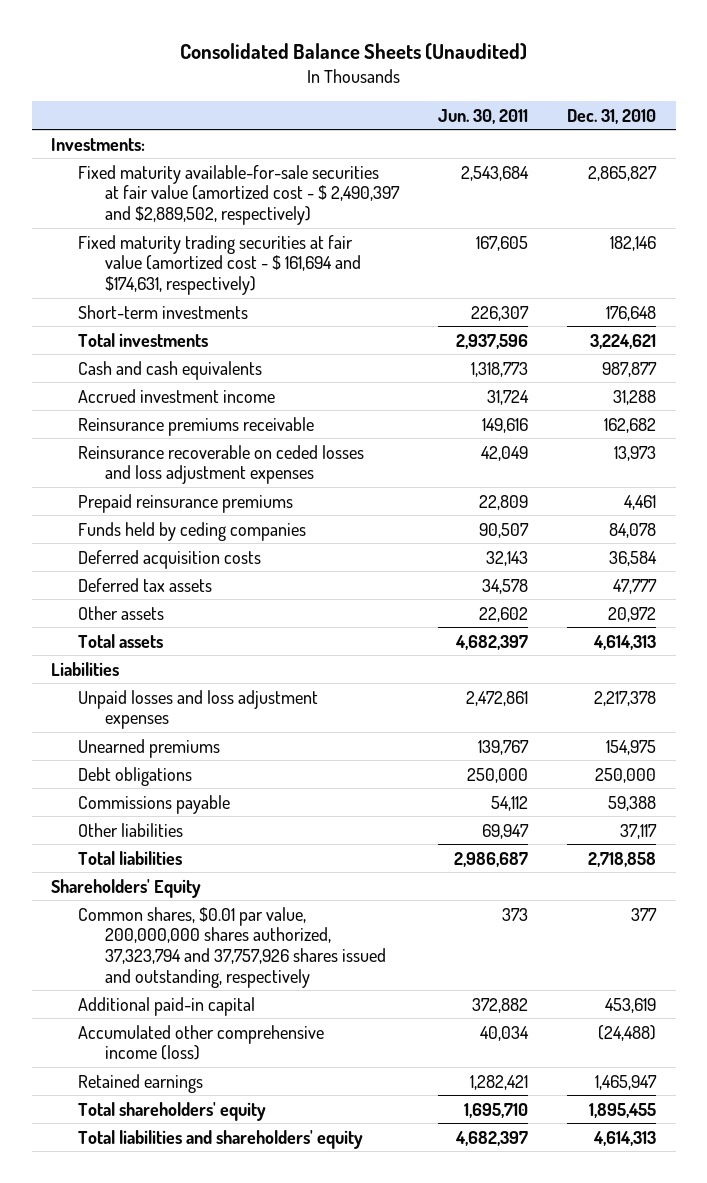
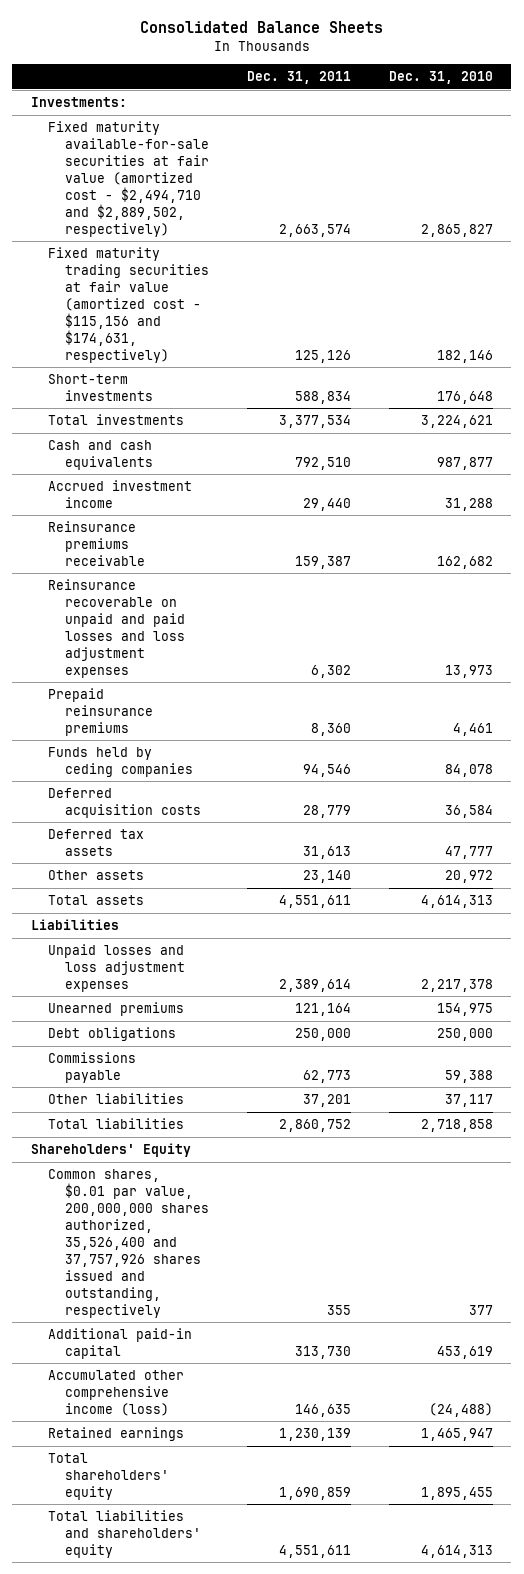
- Consolidated Balance Sheets (Unaudited)
+ Consolidated Balance Sheets
- | Jun. 30, 2011 | Dec. 31, 2010
+ | Dec. 31, 2011 | Dec. 31, 2010
- Fixed maturity available-for-sale securities at fair value (amortized cost - $ 2,490,397 and $2,889,502, respectively) | 2,543,684 | 2,865,827
- Fixed maturity trading securities at fair value (amortized cost - $ 161,694 and $174,631, respectively) | 167,605 | 182,146
+ Fixed maturity available-for-sale securities at fair value (amortized cost - $2,494,710 and $2,889,502, respectively) | 2,663,574 | 2,865,827
+ Fixed maturity trading securities at fair value (amortized cost - $115,156 and $174,631, respectively) | 125,126 | 182,146
- Reinsurance recoverable on ceded losses and loss adjustment expenses | 42,049 | 13,973
+ Reinsurance recoverable on unpaid and paid losses and loss adjustment expenses | 6,302 | 13,973
- Common shares, $0.01 par value, 200,000,000 shares authorized, 37,323,794 and 37,757,926 shares issued and outstanding, respectively | 373 | 377
+ Common shares, $0.01 par value, 200,000,000 shares authorized, 35,526,400 and 37,757,926 shares issued and outstanding, respectively | 355 | 377

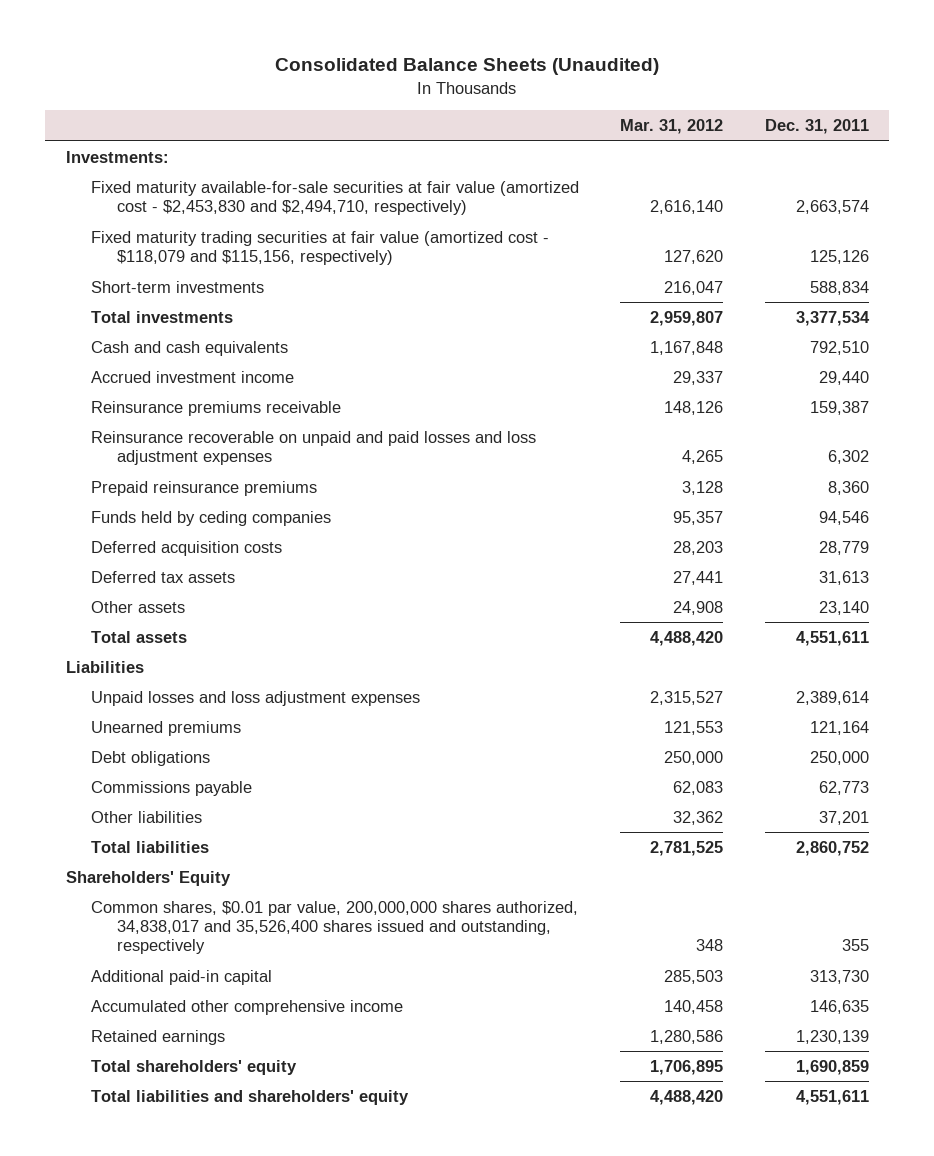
- Consolidated Balance Sheets
+ Consolidated Balance Sheets (Unaudited)
- | Dec. 31, 2011 | Dec. 31, 2010
+ | Mar. 31, 2012 | Dec. 31, 2011
- Fixed maturity available-for-sale securities at fair value (amortized cost - $2,494,710 and $2,889,502, respectively) | 2,663,574 | 2,865,827
- Fixed maturity trading securities at fair value (amortized cost - $115,156 and $174,631, respectively) | 125,126 | 182,146
+ Fixed maturity available-for-sale securities at fair value (amortized cost - $2,453,830 and $2,494,710, respectively) | 2,616,140 | 2,663,574
+ Fixed maturity trading securities at fair value (amortized cost - $118,079 and $115,156, respectively) | 127,620 | 125,126
- Common shares, $0.01 par value, 200,000,000 shares authorized, 35,526,400 and 37,757,926 shares issued and outstanding, respectively | 355 | 377
+ Common shares, $0.01 par value, 200,000,000 shares authorized, 34,838,017 and 35,526,400 shares issued and outstanding, respectively | 348 | 355
- Accumulated other comprehensive income (loss) | 146,635 | (24,488)
+ Accumulated other comprehensive income | 140,458 | 146,635

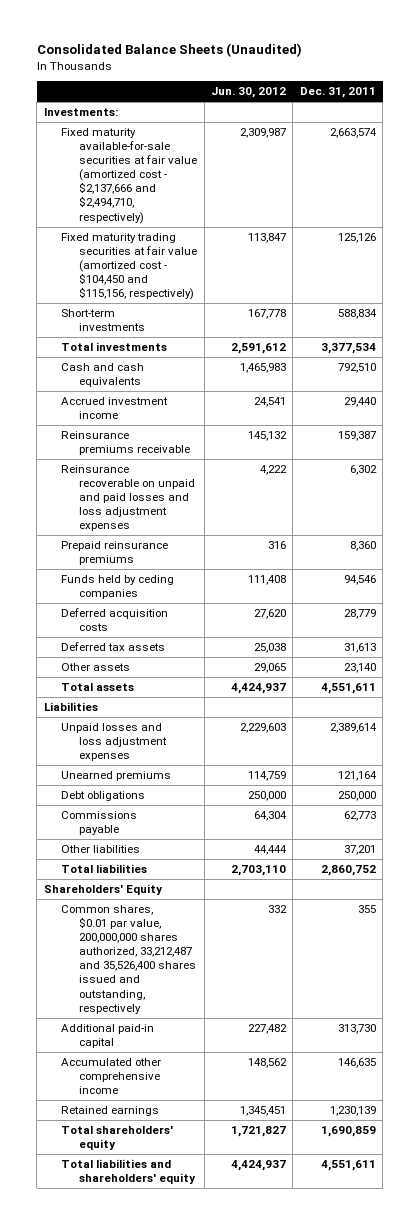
- | Mar. 31, 2012 | Dec. 31, 2011
+ | Jun. 30, 2012 | Dec. 31, 2011
- Fixed maturity available-for-sale securities at fair value (amortized cost - $2,453,830 and $2,494,710, respectively) | 2,616,140 | 2,663,574
- Fixed maturity trading securities at fair value (amortized cost - $118,079 and $115,156, respectively) | 127,620 | 125,126
+ Fixed maturity available-for-sale securities at fair value (amortized cost - $2,137,666 and $2,494,710, respectively) | 2,309,987 | 2,663,574
+ Fixed maturity trading securities at fair value (amortized cost - $104,450 and $115,156, respectively) | 113,847 | 125,126
- Common shares, $0.01 par value, 200,000,000 shares authorized, 34,838,017 and 35,526,400 shares issued and outstanding, respectively | 348 | 355
+ Common shares, $0.01 par value, 200,000,000 shares authorized, 33,212,487 and 35,526,400 shares issued and outstanding, respectively | 332 | 355

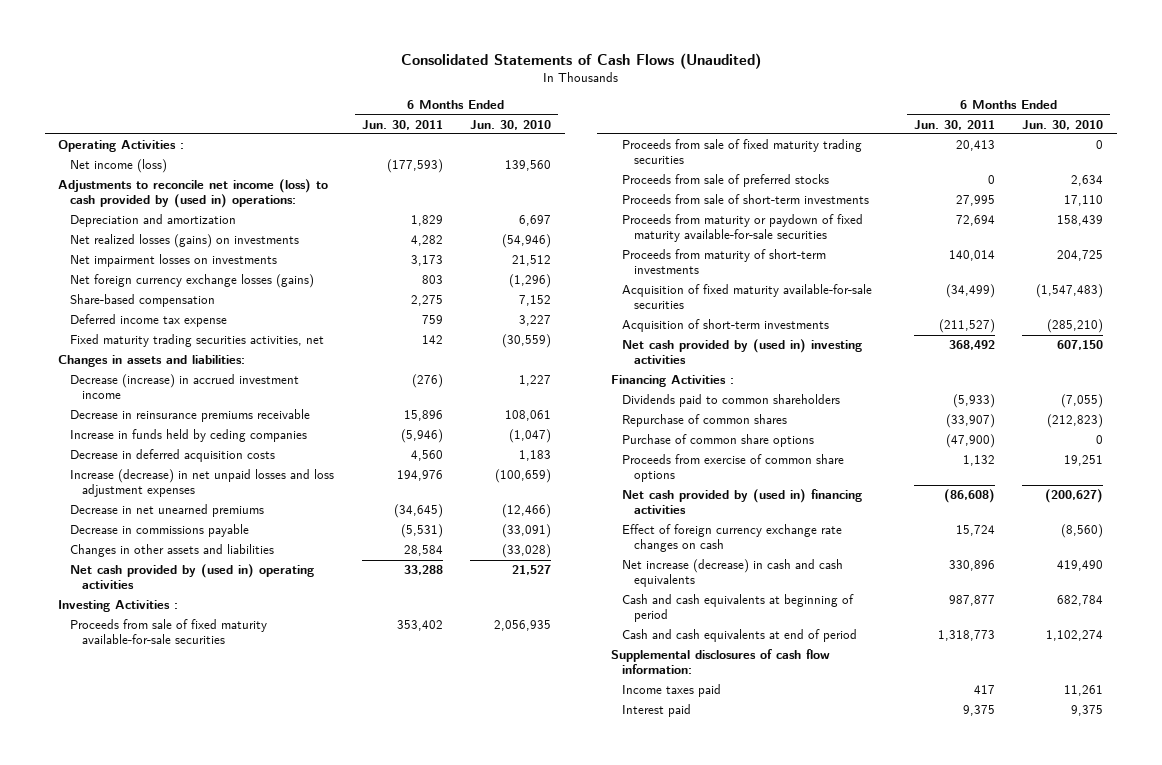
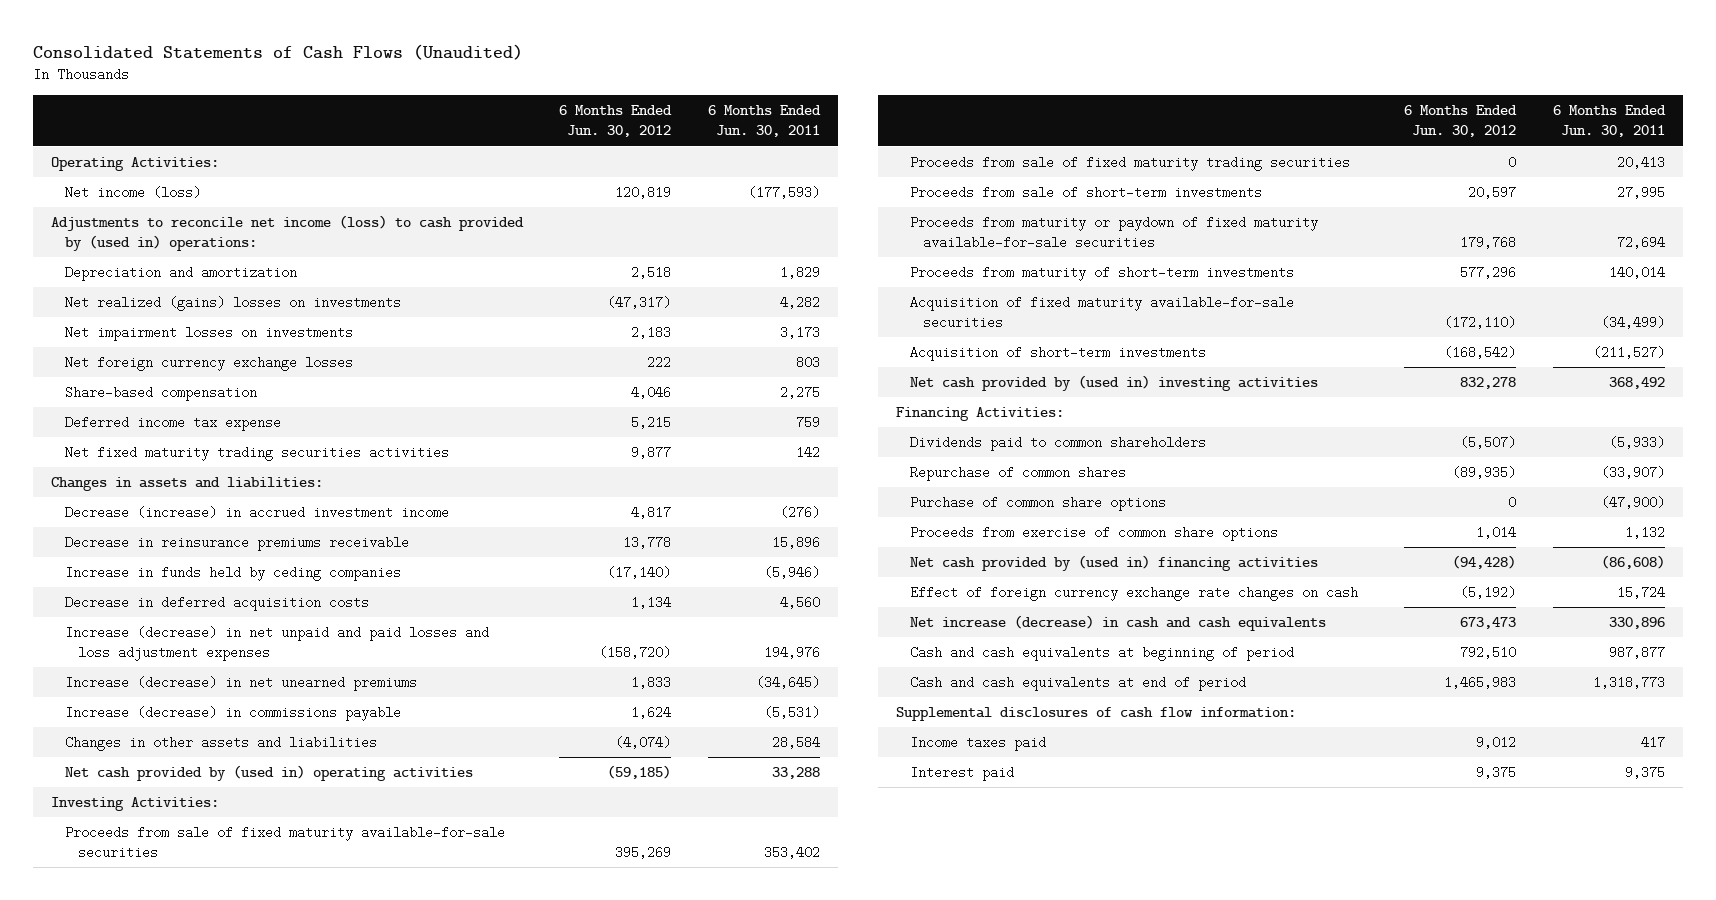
- | 6 Months Ended Jun. 30, 2011 | 6 Months Ended Jun. 30, 2010
+ | 6 Months Ended Jun. 30, 2012 | 6 Months Ended Jun. 30, 2011
- Operating Activities :
+ Operating Activities:
- Net realized losses (gains) on investments | 4,282 | (54,946)
+ Net realized (gains) losses on investments | (47,317) | 4,282
- Net foreign currency exchange losses (gains) | 803 | (1,296)
+ Net foreign currency exchange losses | 222 | 803
- Fixed maturity trading securities activities, net | 142 | (30,559)
+ Net fixed maturity trading securities activities | 9,877 | 142
- Increase (decrease) in net unpaid losses and loss adjustment expenses | 194,976 | (100,659)
- Decrease in net unearned premiums | (34,645) | (12,466)
- Decrease in commissions payable | (5,531) | (33,091)
+ Increase (decrease) in net unpaid and paid losses and loss adjustment expenses | (158,720) | 194,976
+ Increase (decrease) in net unearned premiums | 1,833 | (34,645)
+ Increase (decrease) in commissions payable | 1,624 | (5,531)
- Investing Activities :
+ Investing Activities:
- Proceeds from sale of preferred stocks | 0 | 2,634
- Financing Activities :
+ Financing Activities:

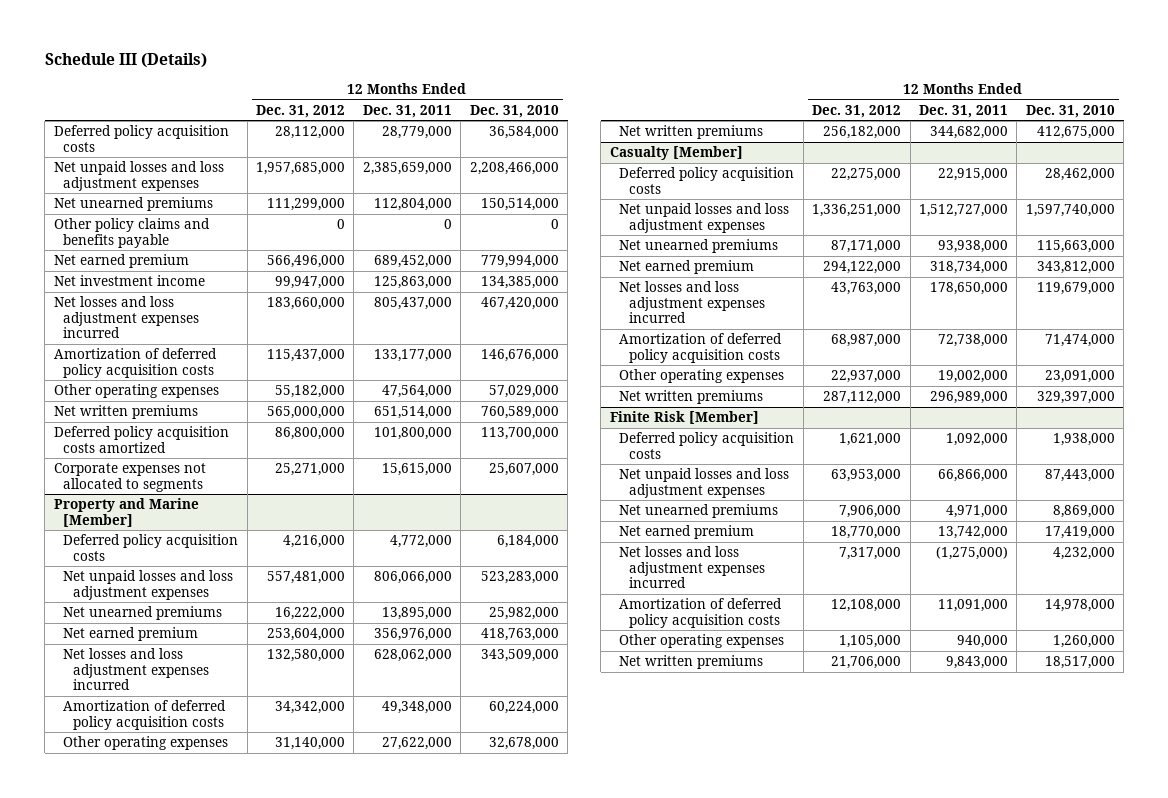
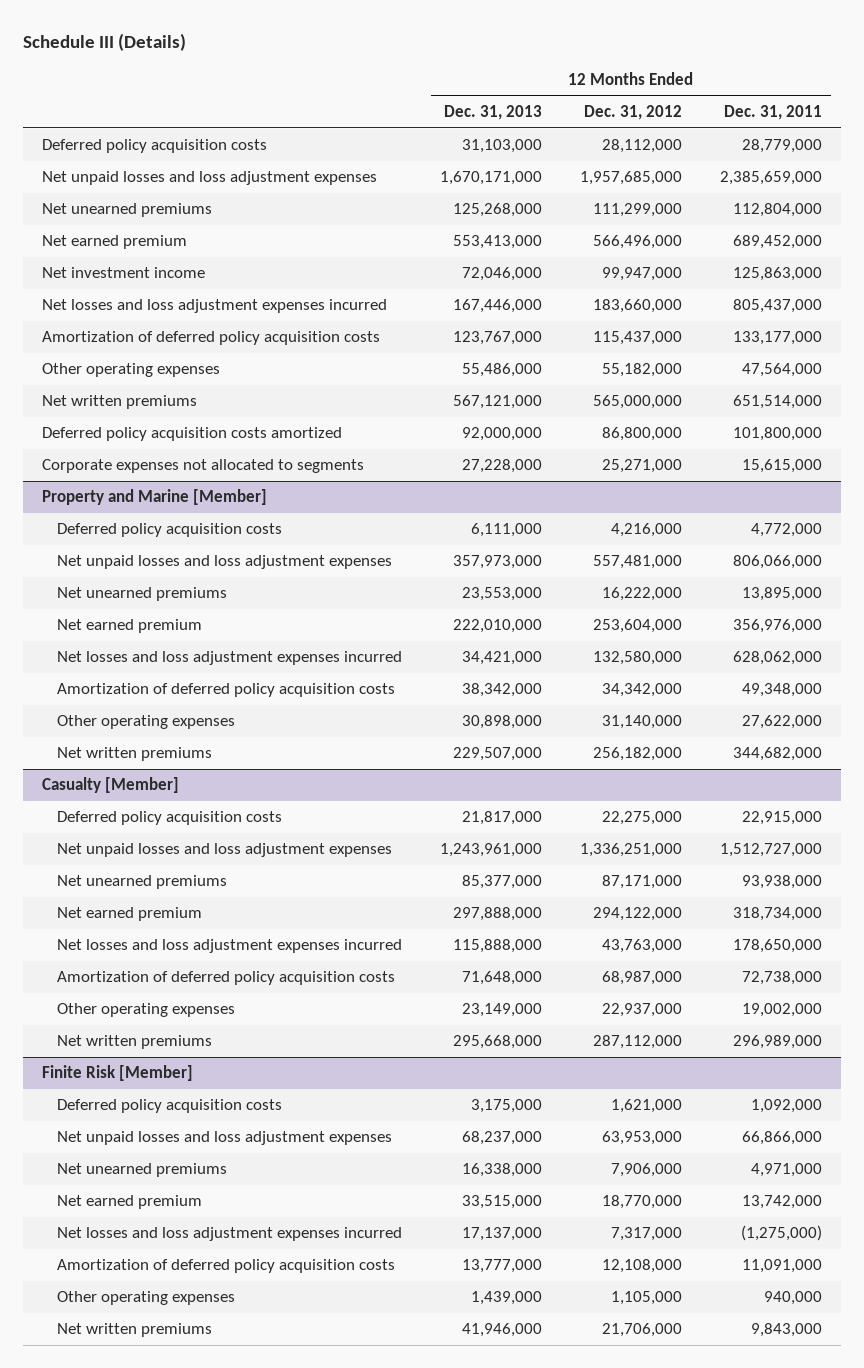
- | 12 Months Ended Dec. 31, 2012 | 12 Months Ended Dec. 31, 2011 | 12 Months Ended Dec. 31, 2010
+ | 12 Months Ended Dec. 31, 2013 | 12 Months Ended Dec. 31, 2012 | 12 Months Ended Dec. 31, 2011
- Other policy claims and benefits payable | 0 | 0 | 0

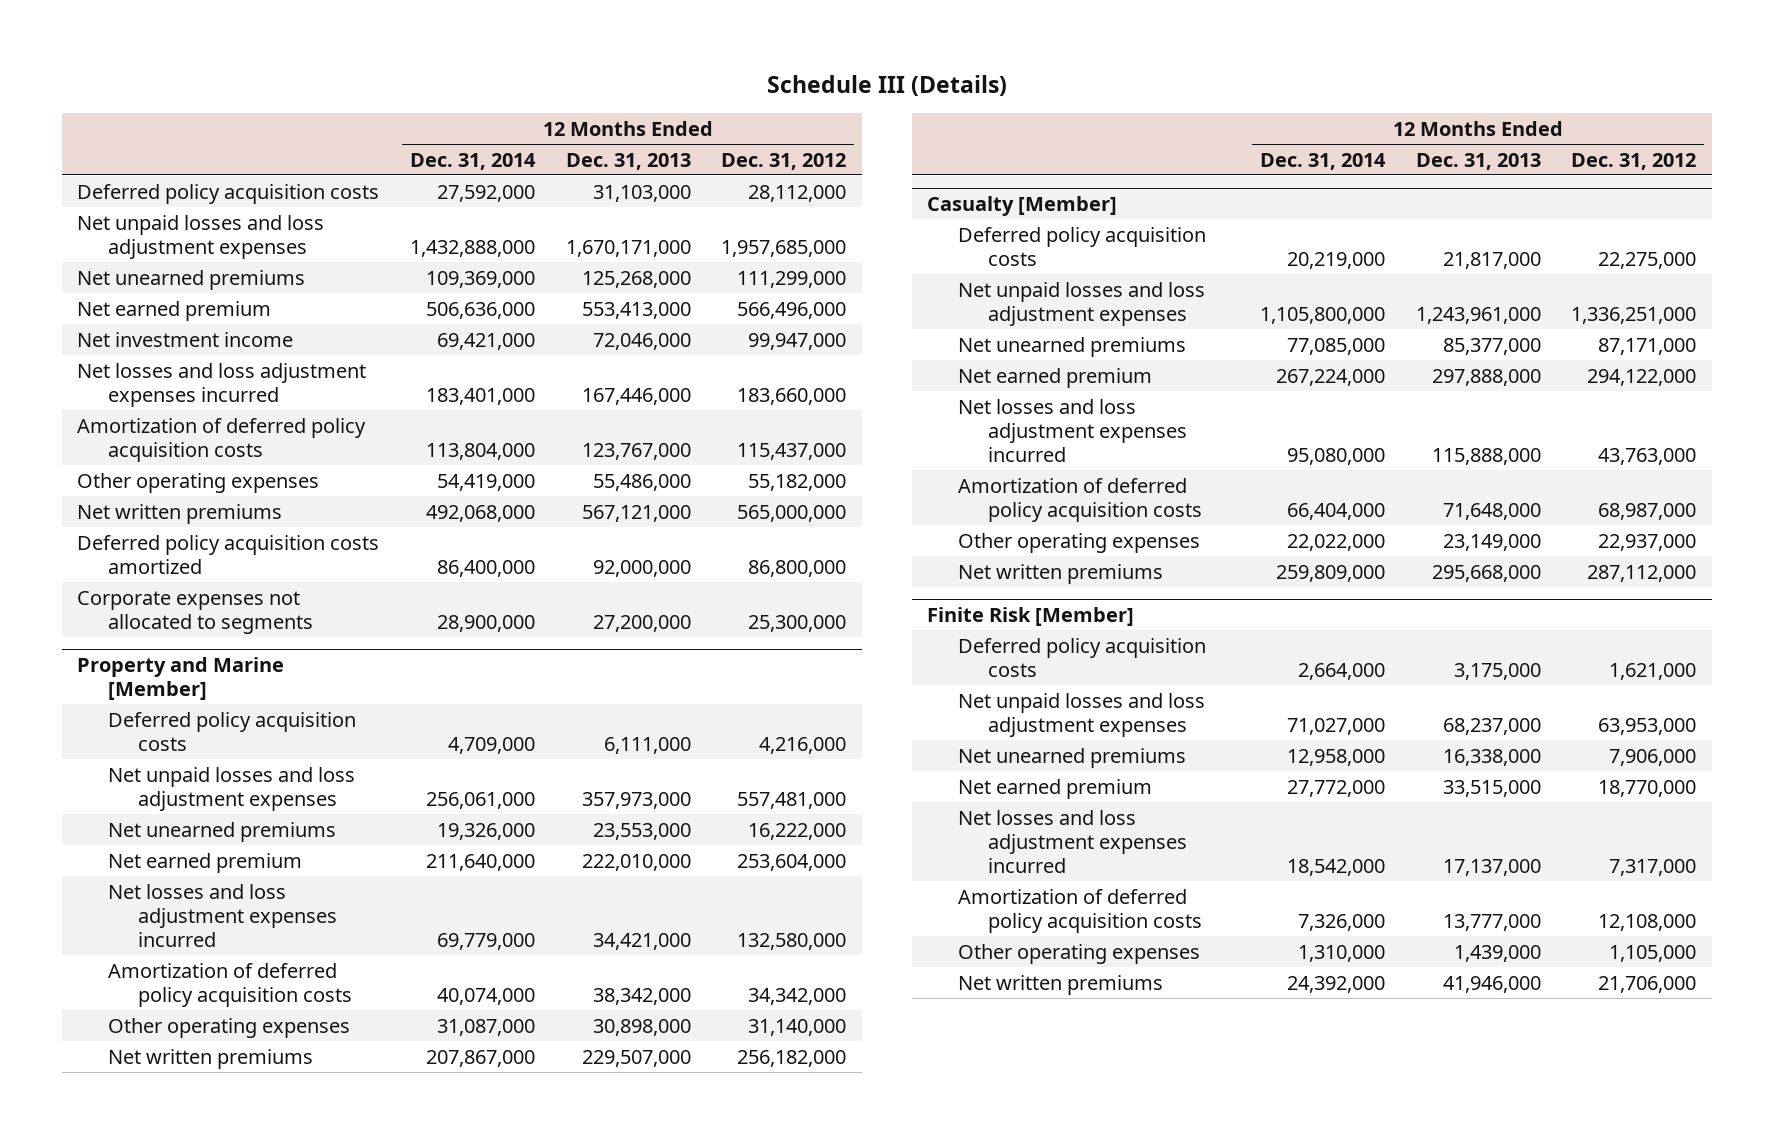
- | 12 Months Ended Dec. 31, 2013 | 12 Months Ended Dec. 31, 2012 | 12 Months Ended Dec. 31, 2011
+ | 12 Months Ended Dec. 31, 2014 | 12 Months Ended Dec. 31, 2013 | 12 Months Ended Dec. 31, 2012
- Corporate expenses not allocated to segments | 27,228,000 | 25,271,000 | 15,615,000
+ Corporate expenses not allocated to segments | 28,900,000 | 27,200,000 | 25,300,000

